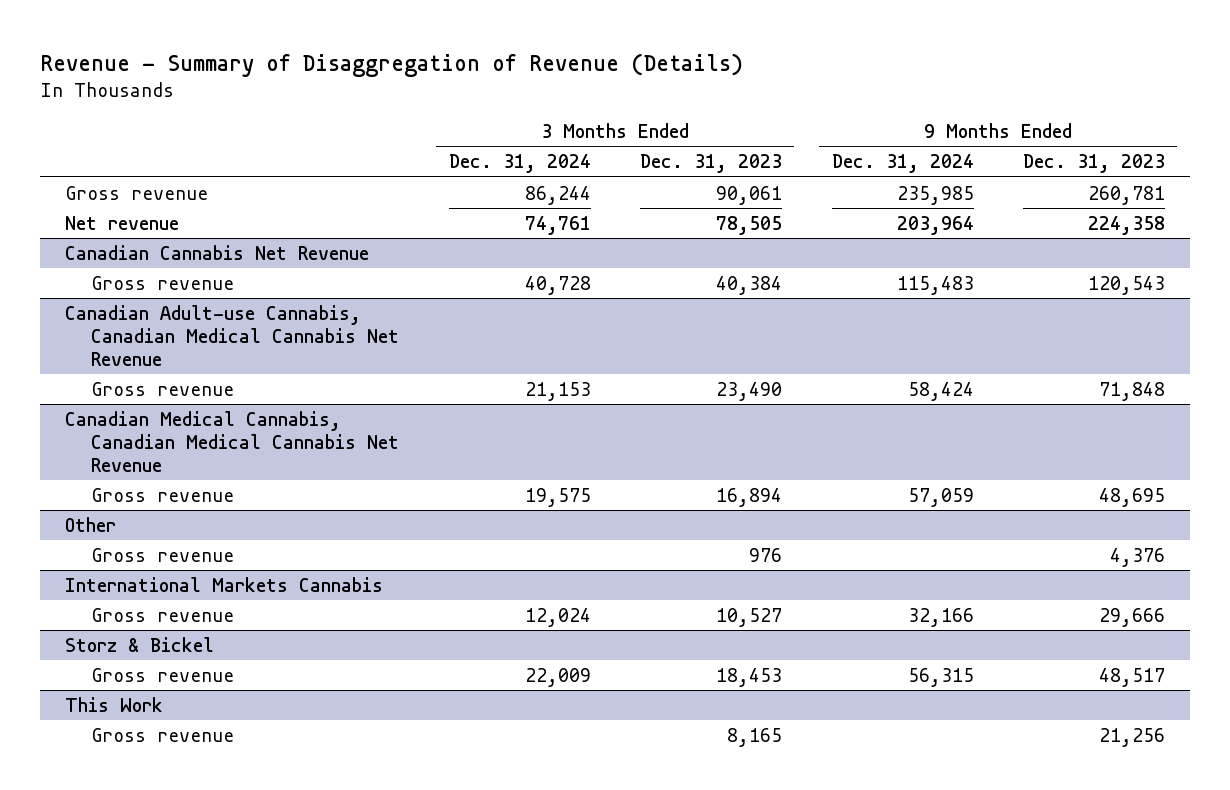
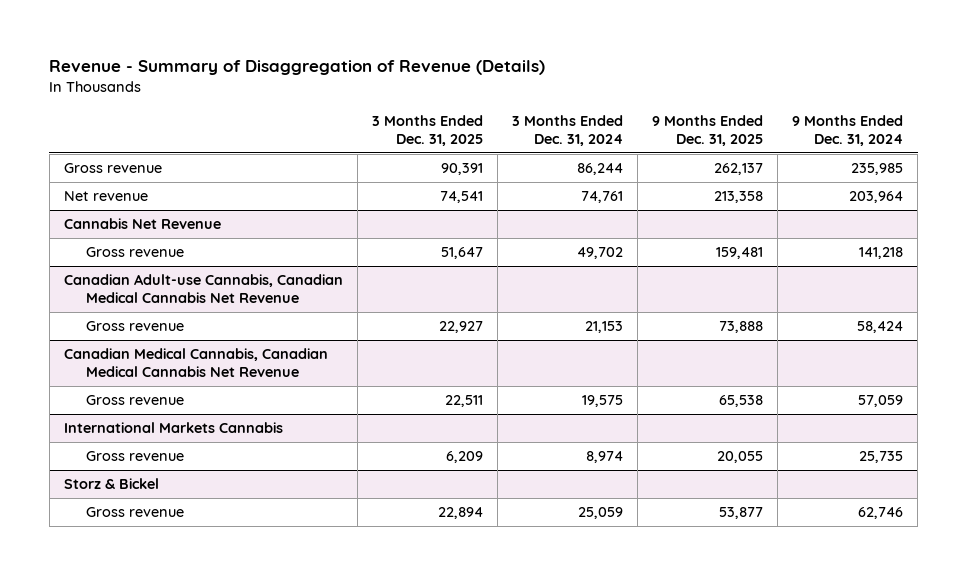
- | 3 Months Ended Dec. 31, 2024 | 3 Months Ended Dec. 31, 2023 | 9 Months Ended Dec. 31, 2024 | 9 Months Ended Dec. 31, 2023
+ | 3 Months Ended Dec. 31, 2025 | 3 Months Ended Dec. 31, 2024 | 9 Months Ended Dec. 31, 2025 | 9 Months Ended Dec. 31, 2024
- Canadian Cannabis Net Revenue
- Gross revenue | 40,728 | 40,384 | 115,483 | 120,543
+ Cannabis Net Revenue
+ Gross revenue | 51,647 | 49,702 | 159,481 | 141,218
- Other
- Gross revenue | | 976 | | 4,376
@ International Markets Cannabis
- Gross revenue | 12,024 | 10,527 | 32,166 | 29,666
+ Gross revenue | 6,209 | 8,974 | 20,055 | 25,735
@ Storz & Bickel
- Gross revenue | 22,009 | 18,453 | 56,315 | 48,517
- This Work
- Gross revenue | | 8,165 | | 21,256
@ Storz & Bickel
+ Gross revenue | 22,894 | 25,059 | 53,877 | 62,746

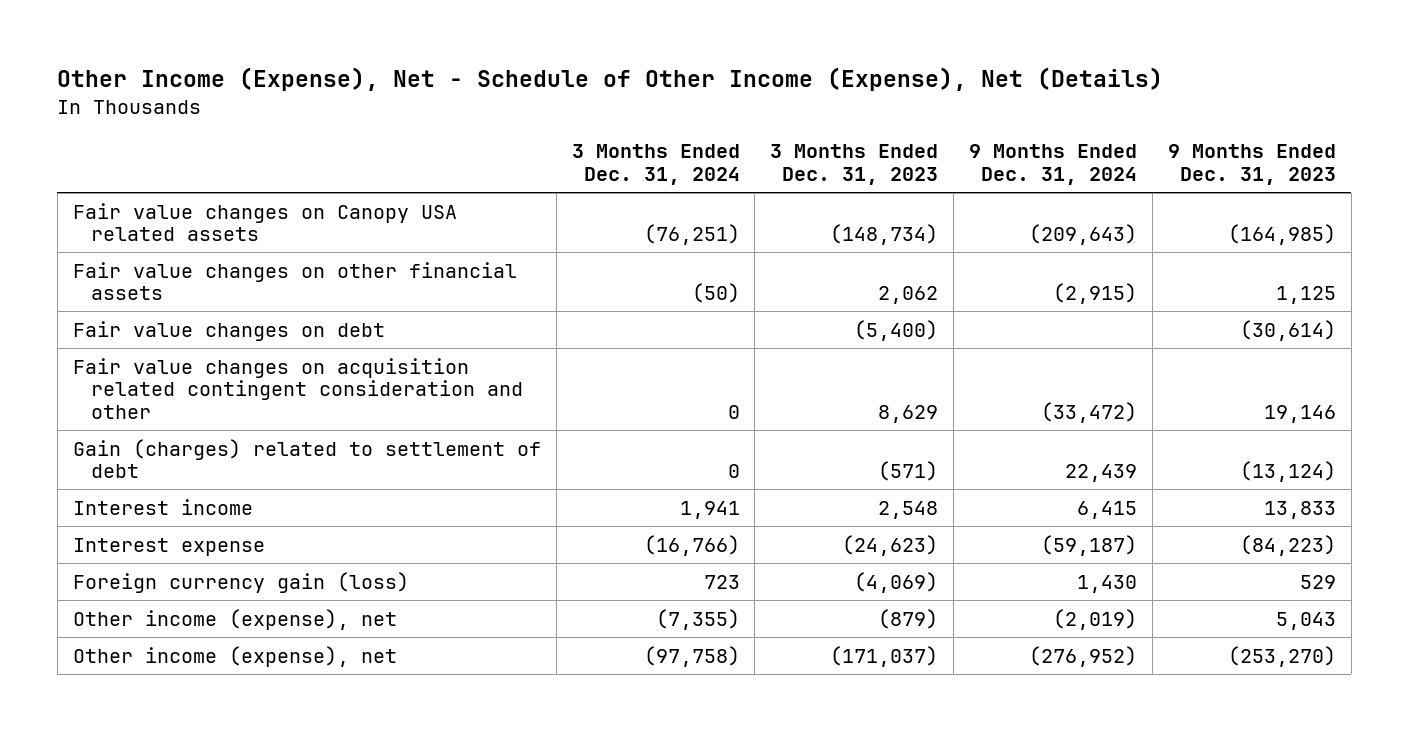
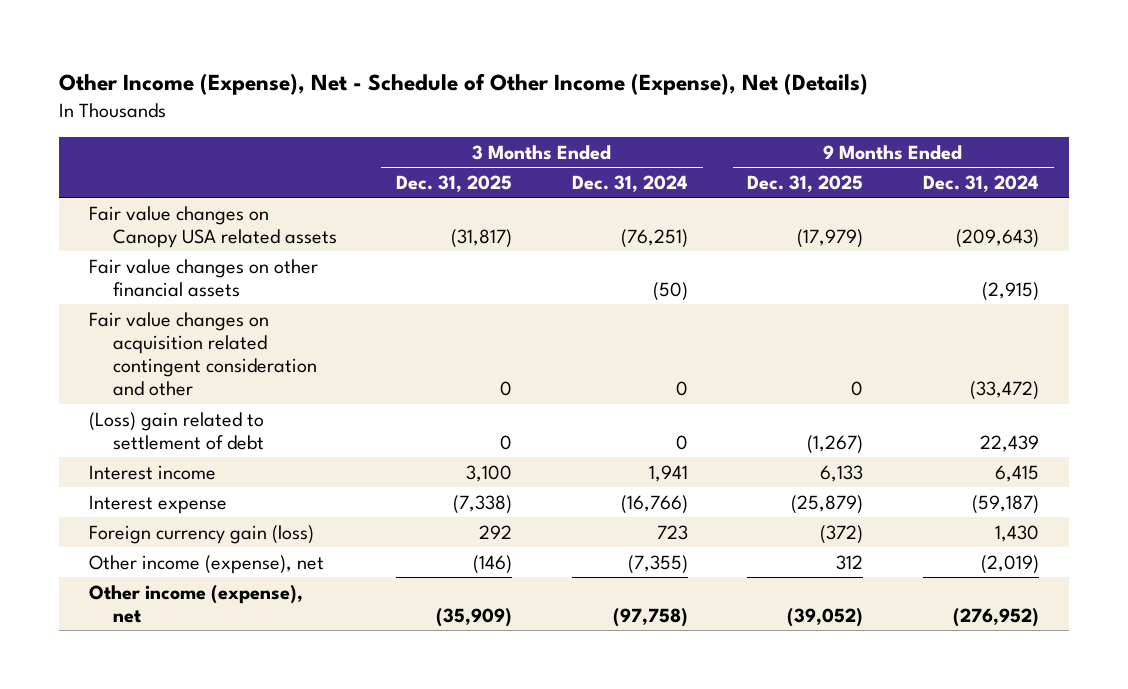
- | 3 Months Ended Dec. 31, 2024 | 3 Months Ended Dec. 31, 2023 | 9 Months Ended Dec. 31, 2024 | 9 Months Ended Dec. 31, 2023
+ | 3 Months Ended Dec. 31, 2025 | 3 Months Ended Dec. 31, 2024 | 9 Months Ended Dec. 31, 2025 | 9 Months Ended Dec. 31, 2024
- Fair value changes on debt | | (5,400) | | (30,614)
- Gain (charges) related to settlement of debt | 0 | (571) | 22,439 | (13,124)
+ (Loss) gain related to settlement of debt | 0 | 0 | (1,267) | 22,439

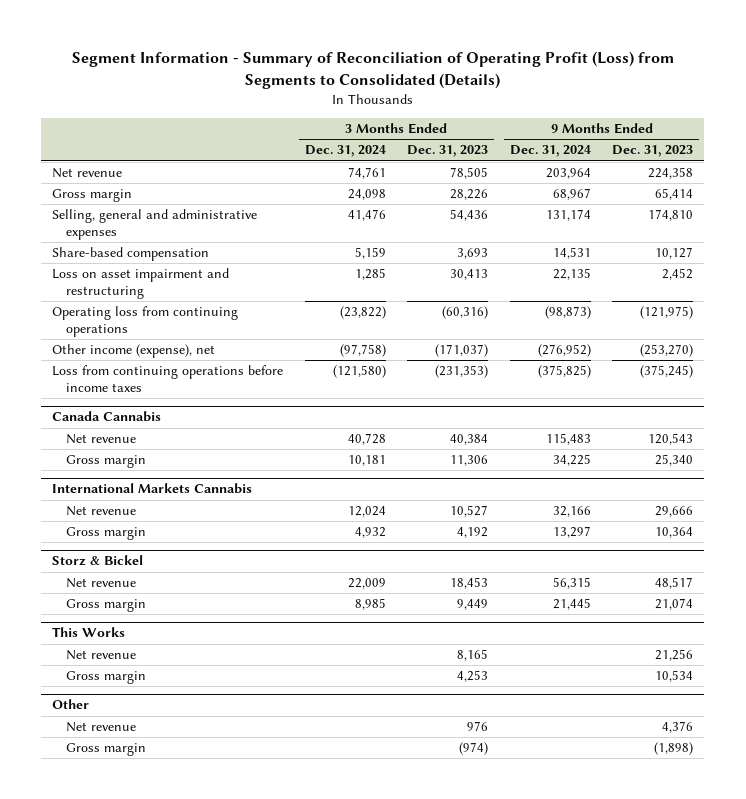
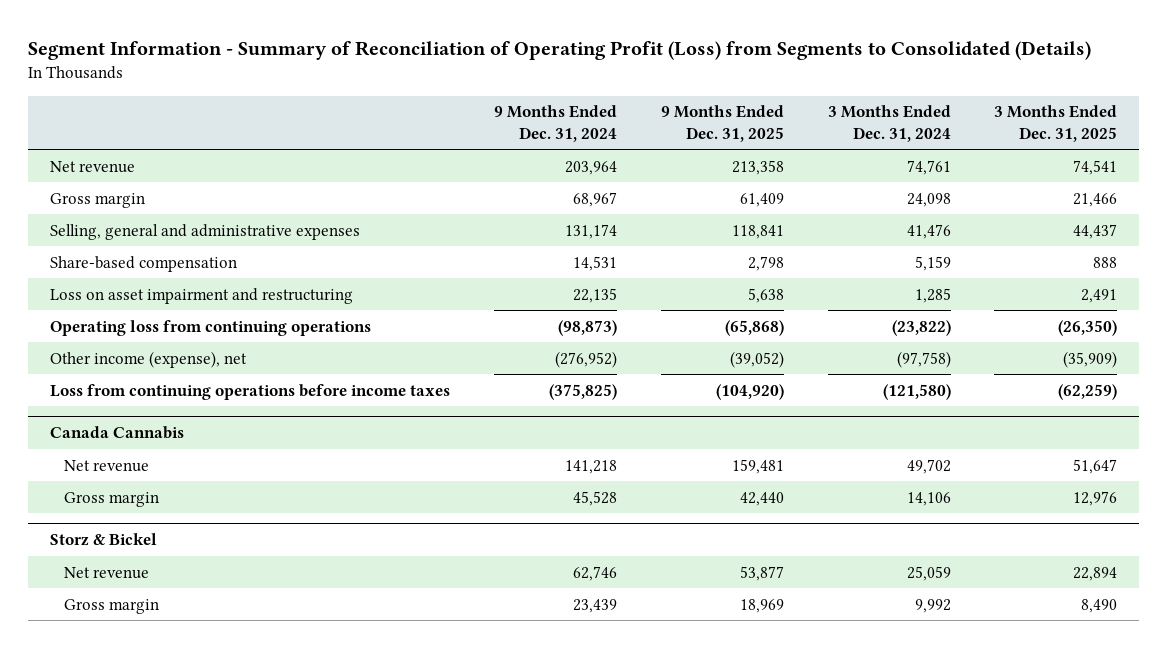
- | 3 Months Ended Dec. 31, 2024 | 3 Months Ended Dec. 31, 2023 | 9 Months Ended Dec. 31, 2024 | 9 Months Ended Dec. 31, 2023
+ | 9 Months Ended Dec. 31, 2024 | 9 Months Ended Dec. 31, 2025 | 3 Months Ended Dec. 31, 2024 | 3 Months Ended Dec. 31, 2025
@ Canada Cannabis
- Net revenue | 40,728 | 40,384 | 115,483 | 120,543
- Gross margin | 10,181 | 11,306 | 34,225 | 25,340
- International Markets Cannabis
- Net revenue | 12,024 | 10,527 | 32,166 | 29,666
- Gross margin | 4,932 | 4,192 | 13,297 | 10,364
@ Canada Cannabis
+ Net revenue | 141,218 | 159,481 | 49,702 | 51,647
+ Gross margin | 45,528 | 42,440 | 14,106 | 12,976
@ Storz & Bickel
- Net revenue | 22,009 | 18,453 | 56,315 | 48,517
- Gross margin | 8,985 | 9,449 | 21,445 | 21,074
- This Works
- Net revenue | | 8,165 | | 21,256
- Gross margin | | 4,253 | | 10,534
- Other
- Net revenue | | 976 | | 4,376
- Gross margin | | (974) | | (1,898)
@ Storz & Bickel
+ Net revenue | 62,746 | 53,877 | 25,059 | 22,894
+ Gross margin | 23,439 | 18,969 | 9,992 | 8,490

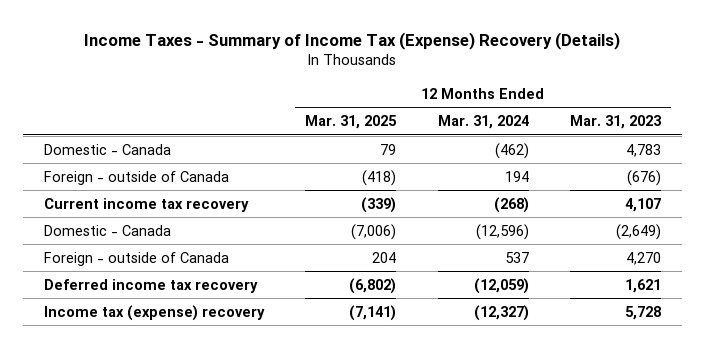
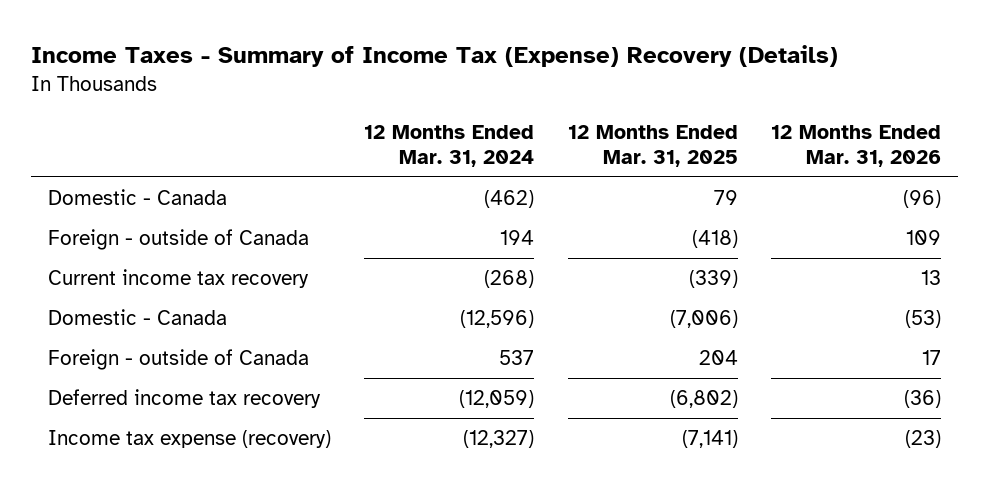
- | 12 Months Ended Mar. 31, 2025 | 12 Months Ended Mar. 31, 2024 | 12 Months Ended Mar. 31, 2023
+ | 12 Months Ended Mar. 31, 2024 | 12 Months Ended Mar. 31, 2025 | 12 Months Ended Mar. 31, 2026
- Income tax (expense) recovery | (7,141) | (12,327) | 5,728
+ Income tax expense (recovery) | (12,327) | (7,141) | (23)

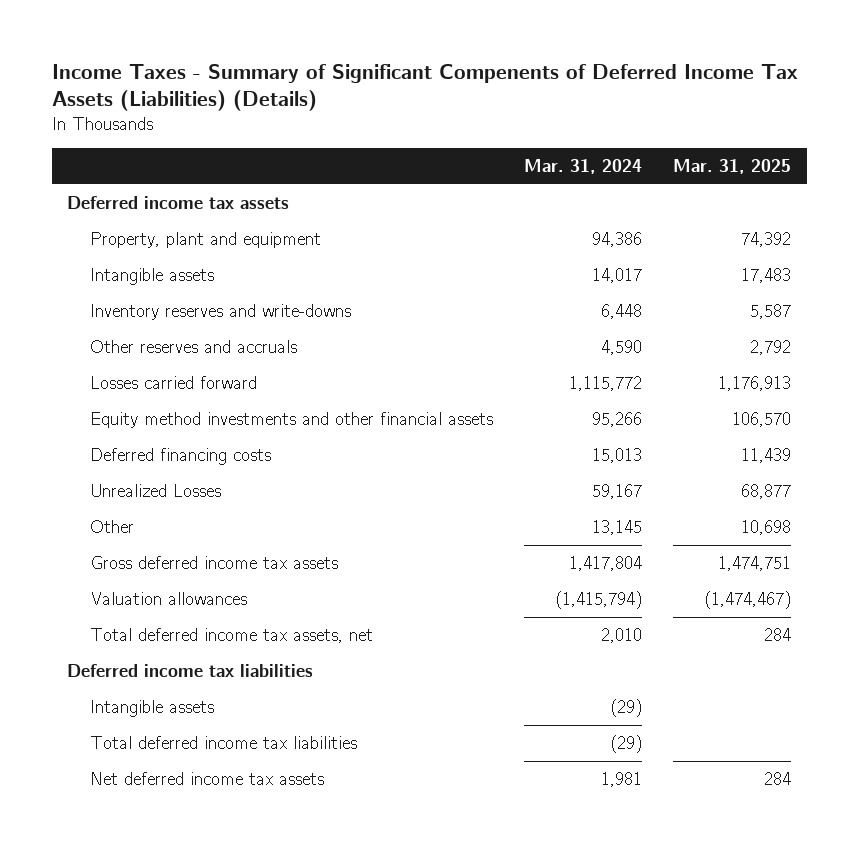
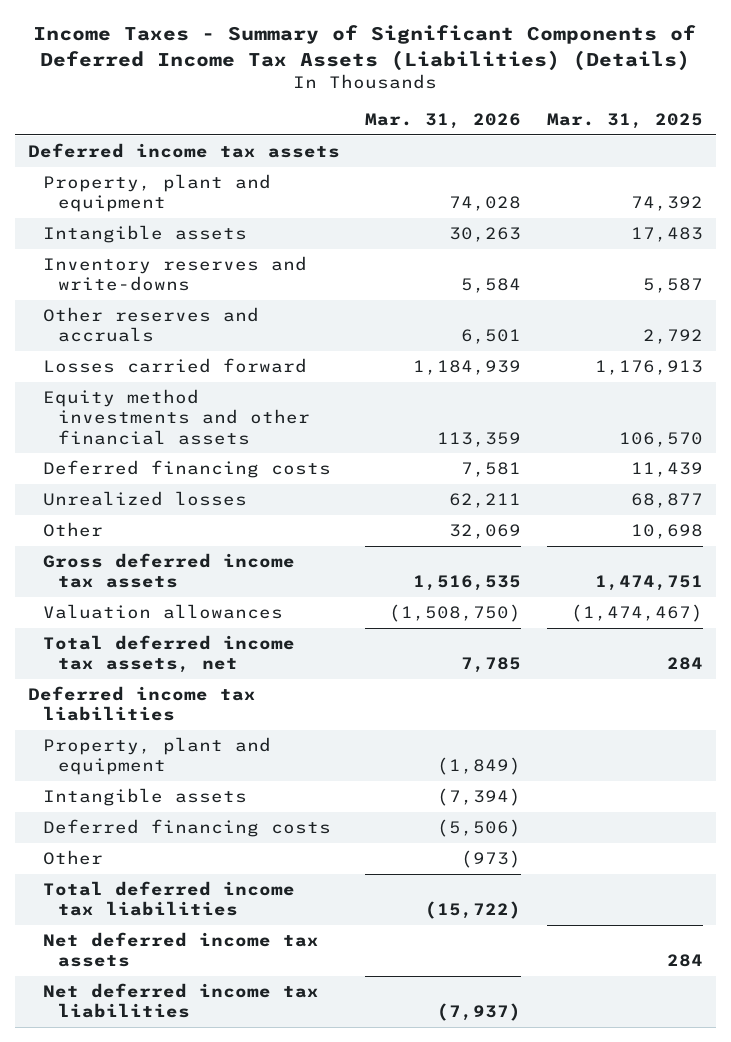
- Income Taxes - Summary of Significant Compenents of Deferred Income Tax Assets (Liabilities) (Details)
+ Income Taxes - Summary of Significant Components of Deferred Income Tax Assets (Liabilities) (Details)
- | Mar. 31, 2024 | Mar. 31, 2025
+ | Mar. 31, 2026 | Mar. 31, 2025
- Unrealized Losses | 59,167 | 68,877
+ Unrealized losses | 62,211 | 68,877
+ Property, plant and equipment | (1,849) |
+ Deferred financing costs | (5,506) |
+ Other | (973) |
+ Net deferred income tax liabilities | (7,937) |

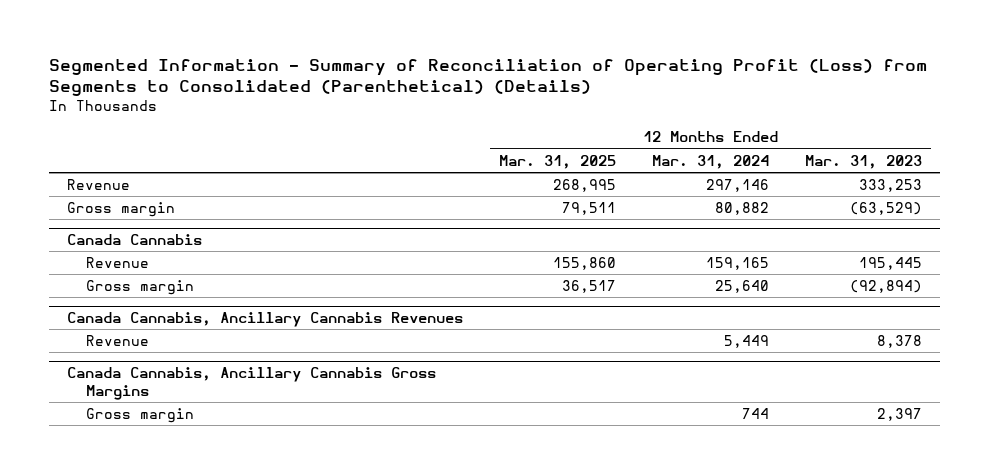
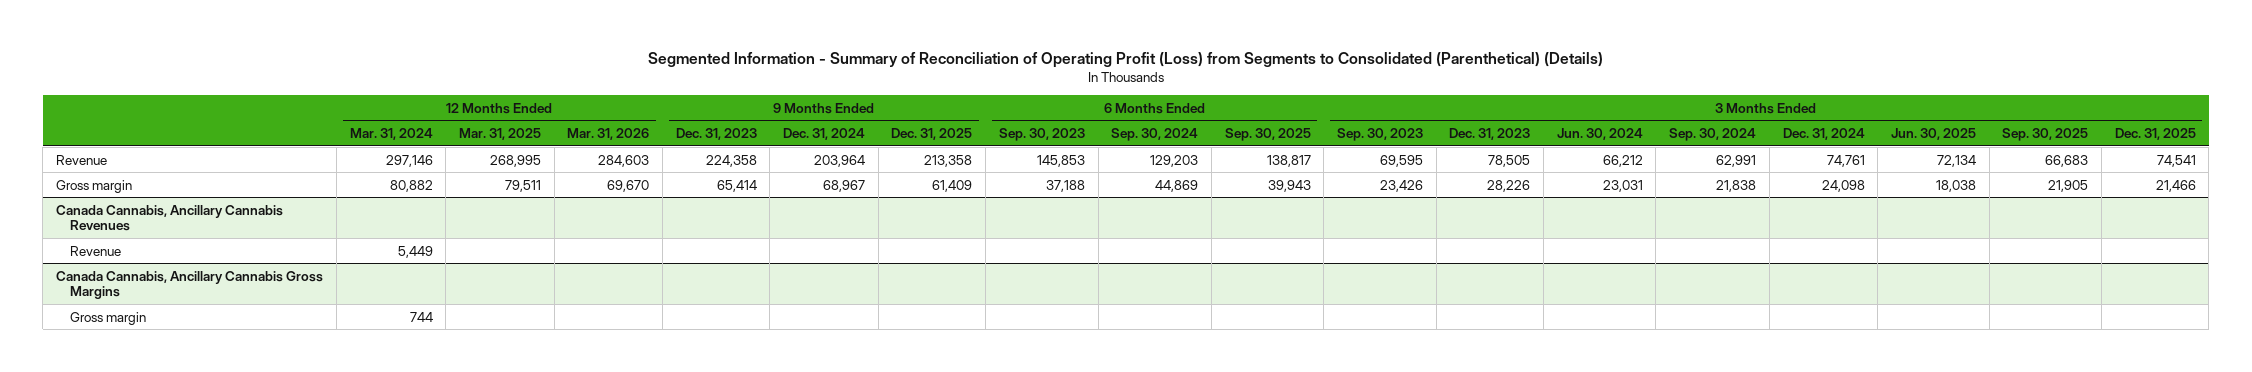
- | 12 Months Ended Mar. 31, 2025 | 12 Months Ended Mar. 31, 2024 | 12 Months Ended Mar. 31, 2023
+ | 12 Months Ended Mar. 31, 2024 | 12 Months Ended Mar. 31, 2025 | 12 Months Ended Mar. 31, 2026 | 9 Months Ended Dec. 31, 2023 | 9 Months Ended Dec. 31, 2024 | 9 Months Ended Dec. 31, 2025 | 6 Months Ended Sep. 30, 2023 | 6 Months Ended Sep. 30, 2024 | 6 Months Ended Sep. 30, 2025 | 3 Months Ended Sep. 30, 2023 | 3 Months Ended Dec. 31, 2023 | 3 Months Ended Jun. 30, 2024 | 3 Months Ended Sep. 30, 2024 | 3 Months Ended Dec. 31, 2024 | 3 Months Ended Jun. 30, 2025 | 3 Months Ended Sep. 30, 2025 | 3 Months Ended Dec. 31, 2025
- Canada Cannabis
- Revenue | 155,860 | 159,165 | 195,445
- Gross margin | 36,517 | 25,640 | (92,894)

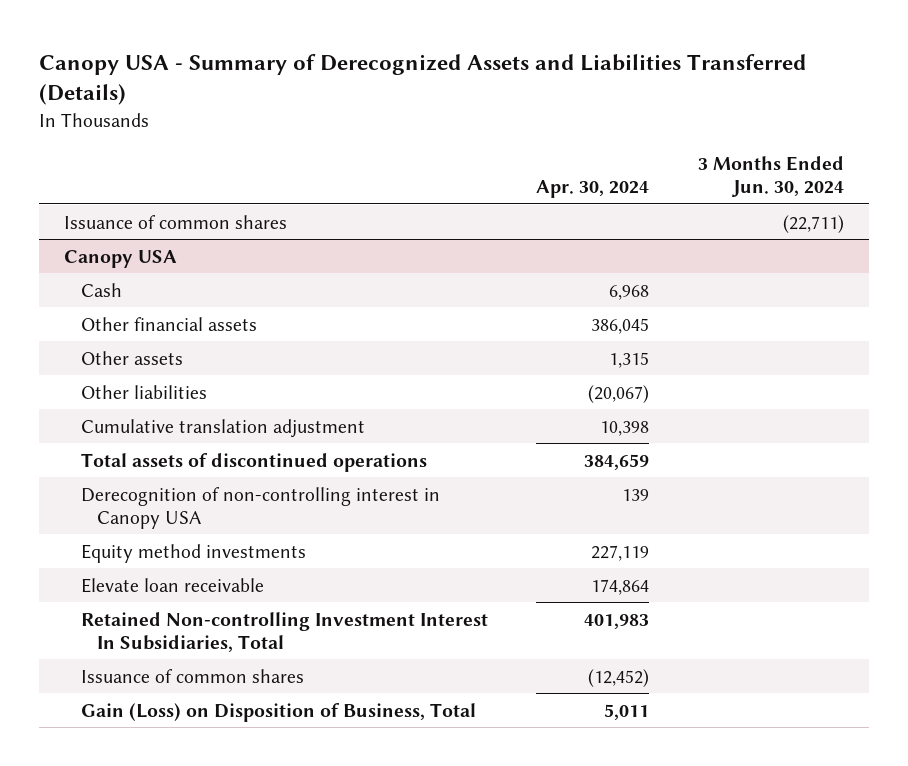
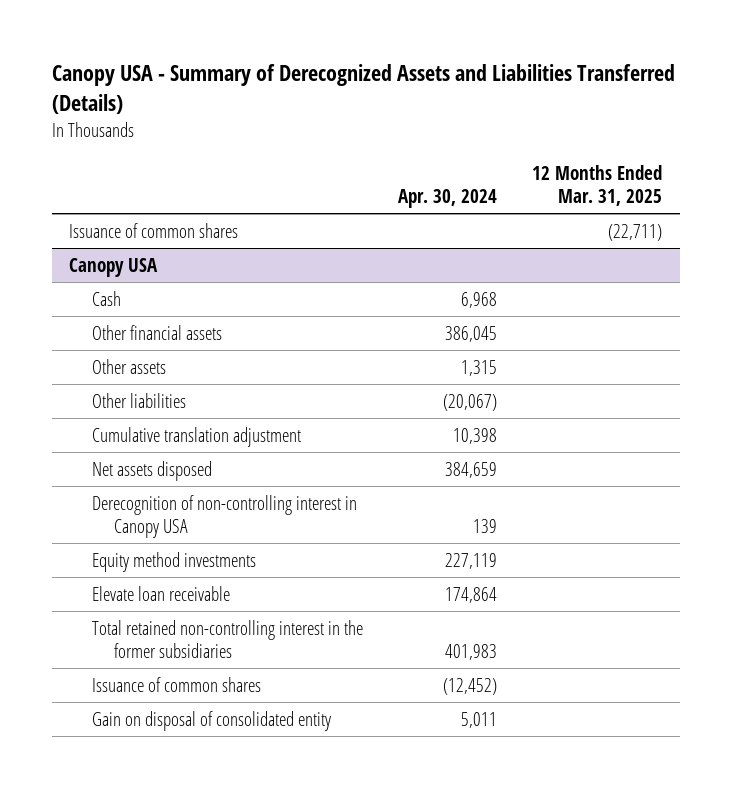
- | Apr. 30, 2024 | 3 Months Ended Jun. 30, 2024
+ | Apr. 30, 2024 | 12 Months Ended Mar. 31, 2025
@ Canopy USA
- Total assets of discontinued operations | 384,659 |
+ Net assets disposed | 384,659 |
- Retained Non-controlling Investment Interest In Subsidiaries, Total | 401,983 |
+ Total retained non-controlling interest in the former subsidiaries | 401,983 |
- Gain (Loss) on Disposition of Business, Total | 5,011 |
+ Gain on disposal of consolidated entity | 5,011 |

